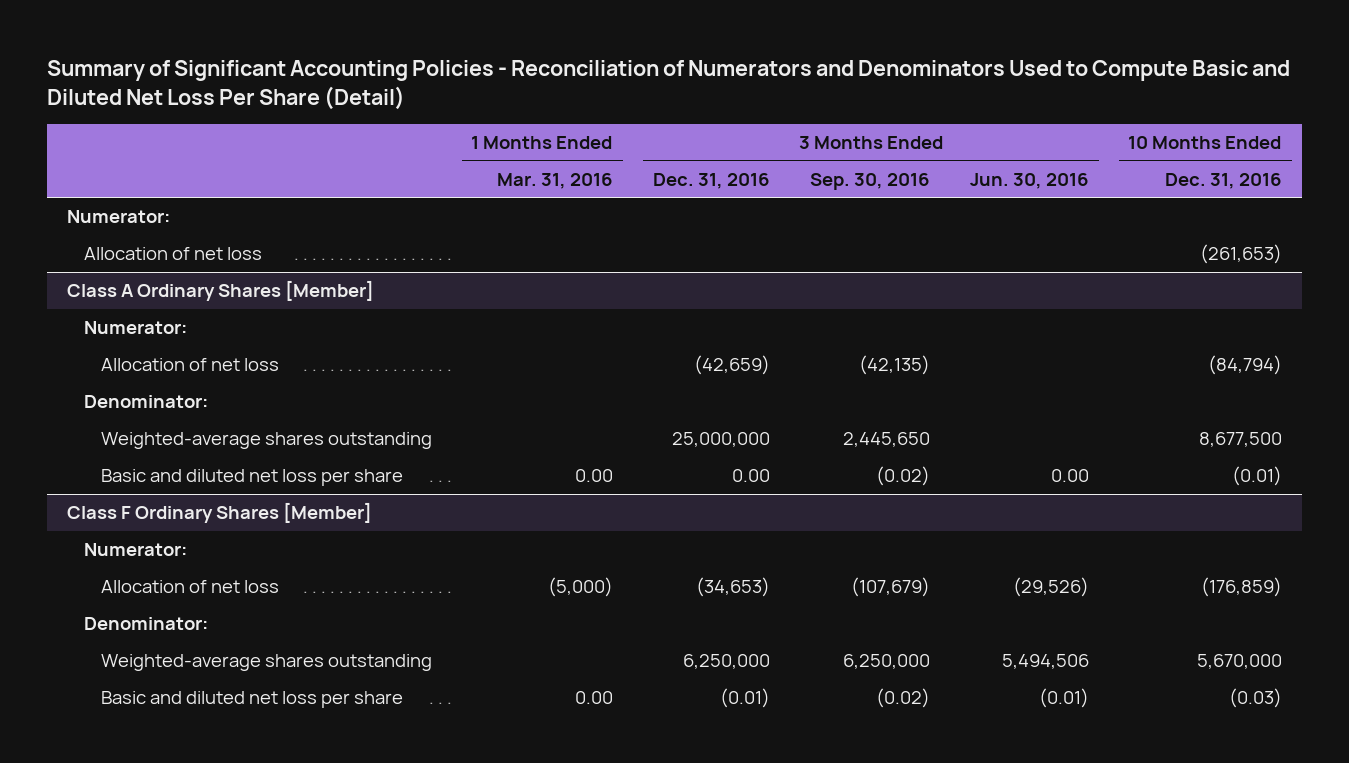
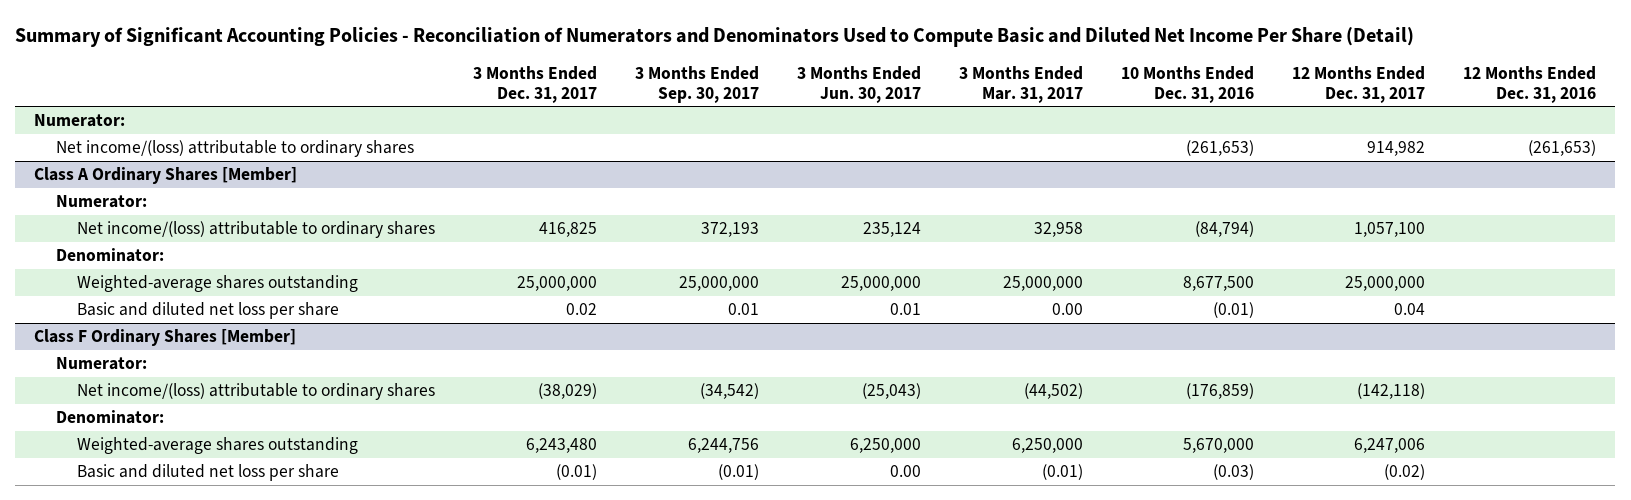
- Summary of Significant Accounting Policies - Reconciliation of Numerators and Denominators Used to Compute Basic and Diluted Net Loss Per Share (Detail)
+ Summary of Significant Accounting Policies - Reconciliation of Numerators and Denominators Used to Compute Basic and Diluted Net Income Per Share (Detail)
- | 1 Months Ended Mar. 31, 2016 | 3 Months Ended Dec. 31, 2016 | 3 Months Ended Sep. 30, 2016 | 3 Months Ended Jun. 30, 2016 | 10 Months Ended Dec. 31, 2016
+ | 3 Months Ended Dec. 31, 2017 | 3 Months Ended Sep. 30, 2017 | 3 Months Ended Jun. 30, 2017 | 3 Months Ended Mar. 31, 2017 | 10 Months Ended Dec. 31, 2016 | 12 Months Ended Dec. 31, 2017 | 12 Months Ended Dec. 31, 2016
- Allocation of net loss | | | | | (261,653)
+ Net income/(loss) attributable to ordinary shares | | | | | (261,653) | 914,982 | (261,653)
@ Class A Ordinary Shares [Member]
- Allocation of net loss | | (42,659) | (42,135) | | (84,794)
+ Net income/(loss) attributable to ordinary shares | 416,825 | 372,193 | 235,124 | 32,958 | (84,794) | 1,057,100 |
@ Class F Ordinary Shares [Member]
- Allocation of net loss | (5,000) | (34,653) | (107,679) | (29,526) | (176,859)
+ Net income/(loss) attributable to ordinary shares | (38,029) | (34,542) | (25,043) | (44,502) | (176,859) | (142,118) |

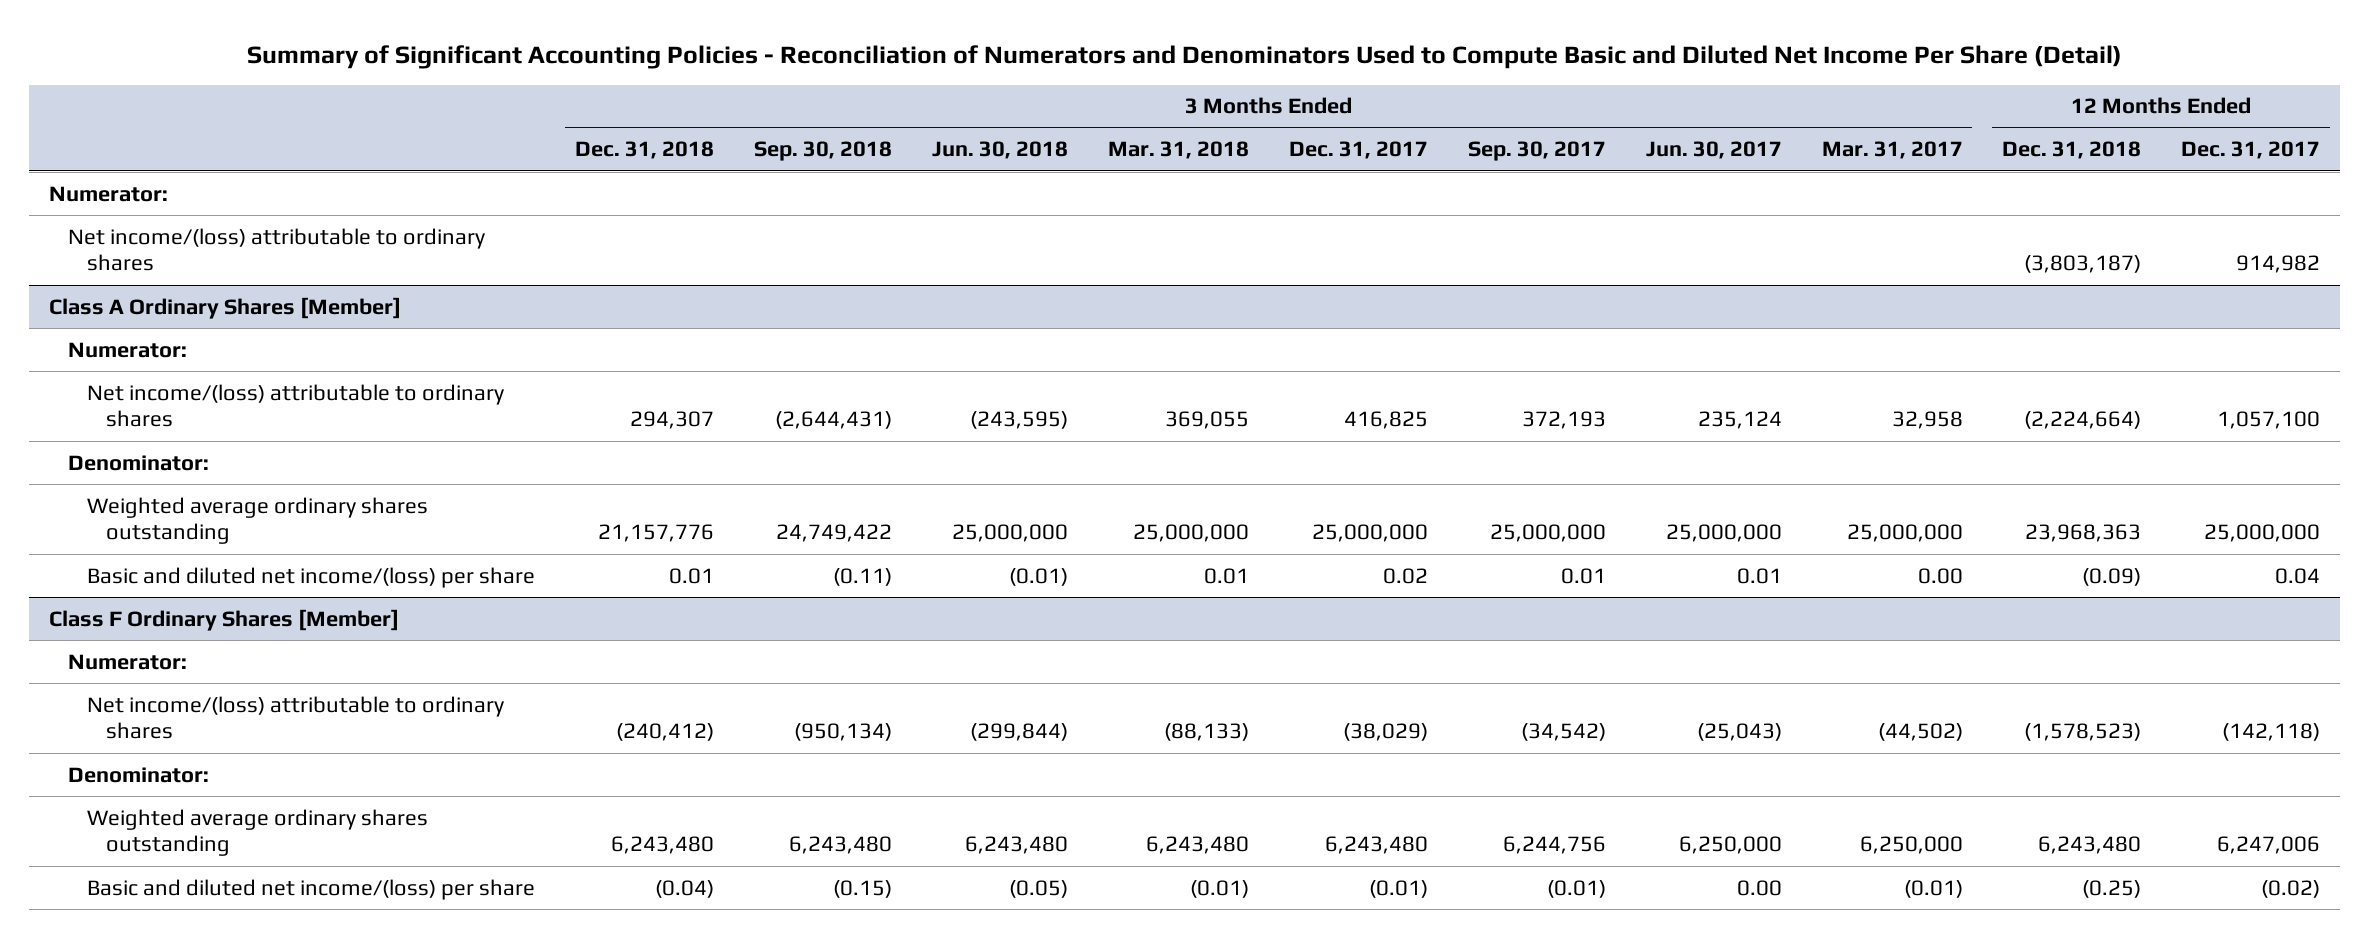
- | 3 Months Ended Dec. 31, 2017 | 3 Months Ended Sep. 30, 2017 | 3 Months Ended Jun. 30, 2017 | 3 Months Ended Mar. 31, 2017 | 10 Months Ended Dec. 31, 2016 | 12 Months Ended Dec. 31, 2017 | 12 Months Ended Dec. 31, 2016
+ | 3 Months Ended Dec. 31, 2018 | 3 Months Ended Sep. 30, 2018 | 3 Months Ended Jun. 30, 2018 | 3 Months Ended Mar. 31, 2018 | 3 Months Ended Dec. 31, 2017 | 3 Months Ended Sep. 30, 2017 | 3 Months Ended Jun. 30, 2017 | 3 Months Ended Mar. 31, 2017 | 12 Months Ended Dec. 31, 2018 | 12 Months Ended Dec. 31, 2017
@ Class A Ordinary Shares [Member]
- Weighted-average shares outstanding | 25,000,000 | 25,000,000 | 25,000,000 | 25,000,000 | 8,677,500 | 25,000,000 |
- Basic and diluted net loss per share | 0.02 | 0.01 | 0.01 | 0.00 | (0.01) | 0.04 |
+ Weighted average ordinary shares outstanding | 21,157,776 | 24,749,422 | 25,000,000 | 25,000,000 | 25,000,000 | 25,000,000 | 25,000,000 | 25,000,000 | 23,968,363 | 25,000,000
+ Basic and diluted net income/(loss) per share | 0.01 | (0.11) | (0.01) | 0.01 | 0.02 | 0.01 | 0.01 | 0.00 | (0.09) | 0.04
@ Class F Ordinary Shares [Member]
- Weighted-average shares outstanding | 6,243,480 | 6,244,756 | 6,250,000 | 6,250,000 | 5,670,000 | 6,247,006 |
- Basic and diluted net loss per share | (0.01) | (0.01) | 0.00 | (0.01) | (0.03) | (0.02) |
+ Weighted average ordinary shares outstanding | 6,243,480 | 6,243,480 | 6,243,480 | 6,243,480 | 6,243,480 | 6,244,756 | 6,250,000 | 6,250,000 | 6,243,480 | 6,247,006
+ Basic and diluted net income/(loss) per share | (0.04) | (0.15) | (0.05) | (0.01) | (0.01) | (0.01) | 0.00 | (0.01) | (0.25) | (0.02)

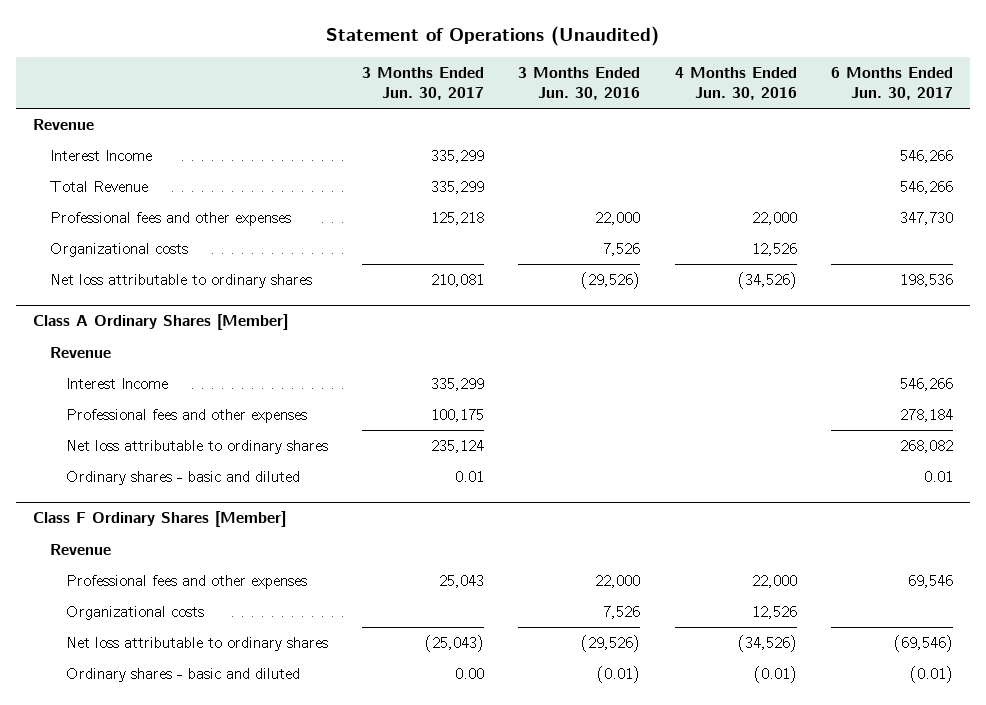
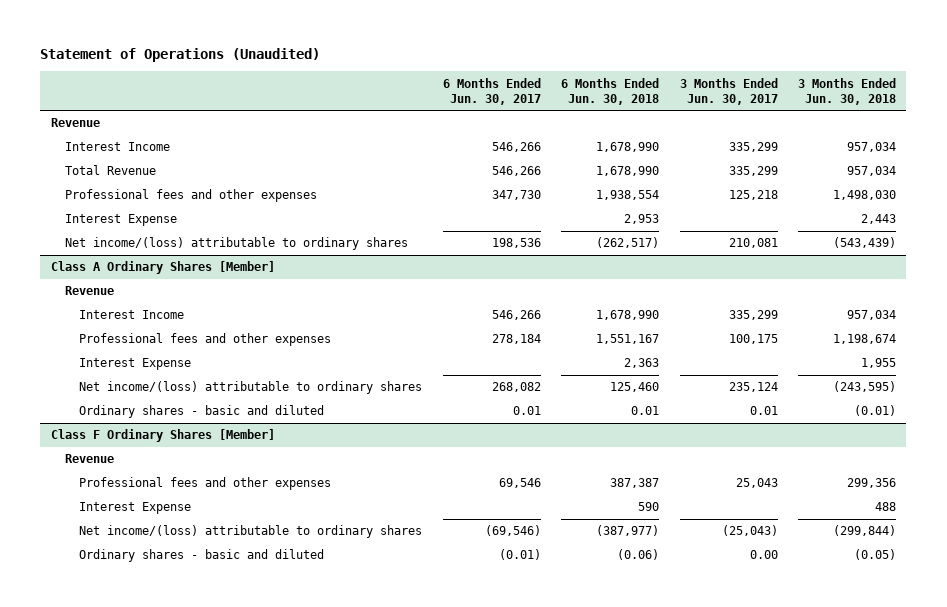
- | 3 Months Ended Jun. 30, 2017 | 3 Months Ended Jun. 30, 2016 | 4 Months Ended Jun. 30, 2016 | 6 Months Ended Jun. 30, 2017
+ | 6 Months Ended Jun. 30, 2017 | 6 Months Ended Jun. 30, 2018 | 3 Months Ended Jun. 30, 2017 | 3 Months Ended Jun. 30, 2018
- Organizational costs | | 7,526 | 12,526 |
- Net loss attributable to ordinary shares | 210,081 | (29,526) | (34,526) | 198,536
+ Interest Expense | | 2,953 | | 2,443
+ Net income/(loss) attributable to ordinary shares | 198,536 | (262,517) | 210,081 | (543,439)
@ Class A Ordinary Shares [Member]
- Net loss attributable to ordinary shares | 235,124 | | | 268,082
+ Interest Expense | | 2,363 | | 1,955
+ Net income/(loss) attributable to ordinary shares | 268,082 | 125,460 | 235,124 | (243,595)
@ Class F Ordinary Shares [Member]
- Organizational costs | | 7,526 | 12,526 |
- Net loss attributable to ordinary shares | (25,043) | (29,526) | (34,526) | (69,546)
+ Interest Expense | | 590 | | 488
+ Net income/(loss) attributable to ordinary shares | (69,546) | (387,977) | (25,043) | (299,844)

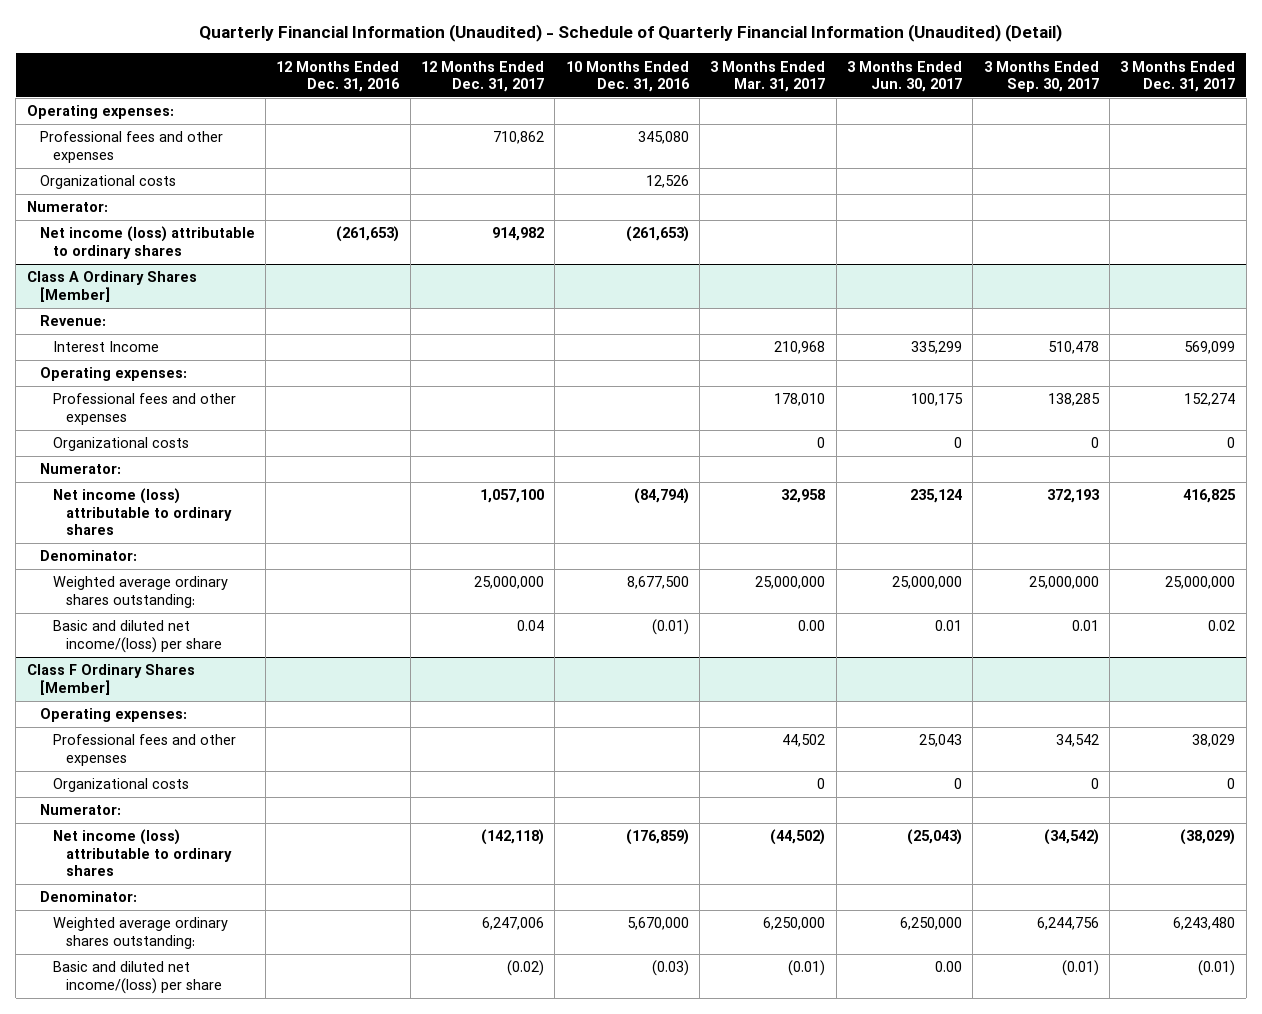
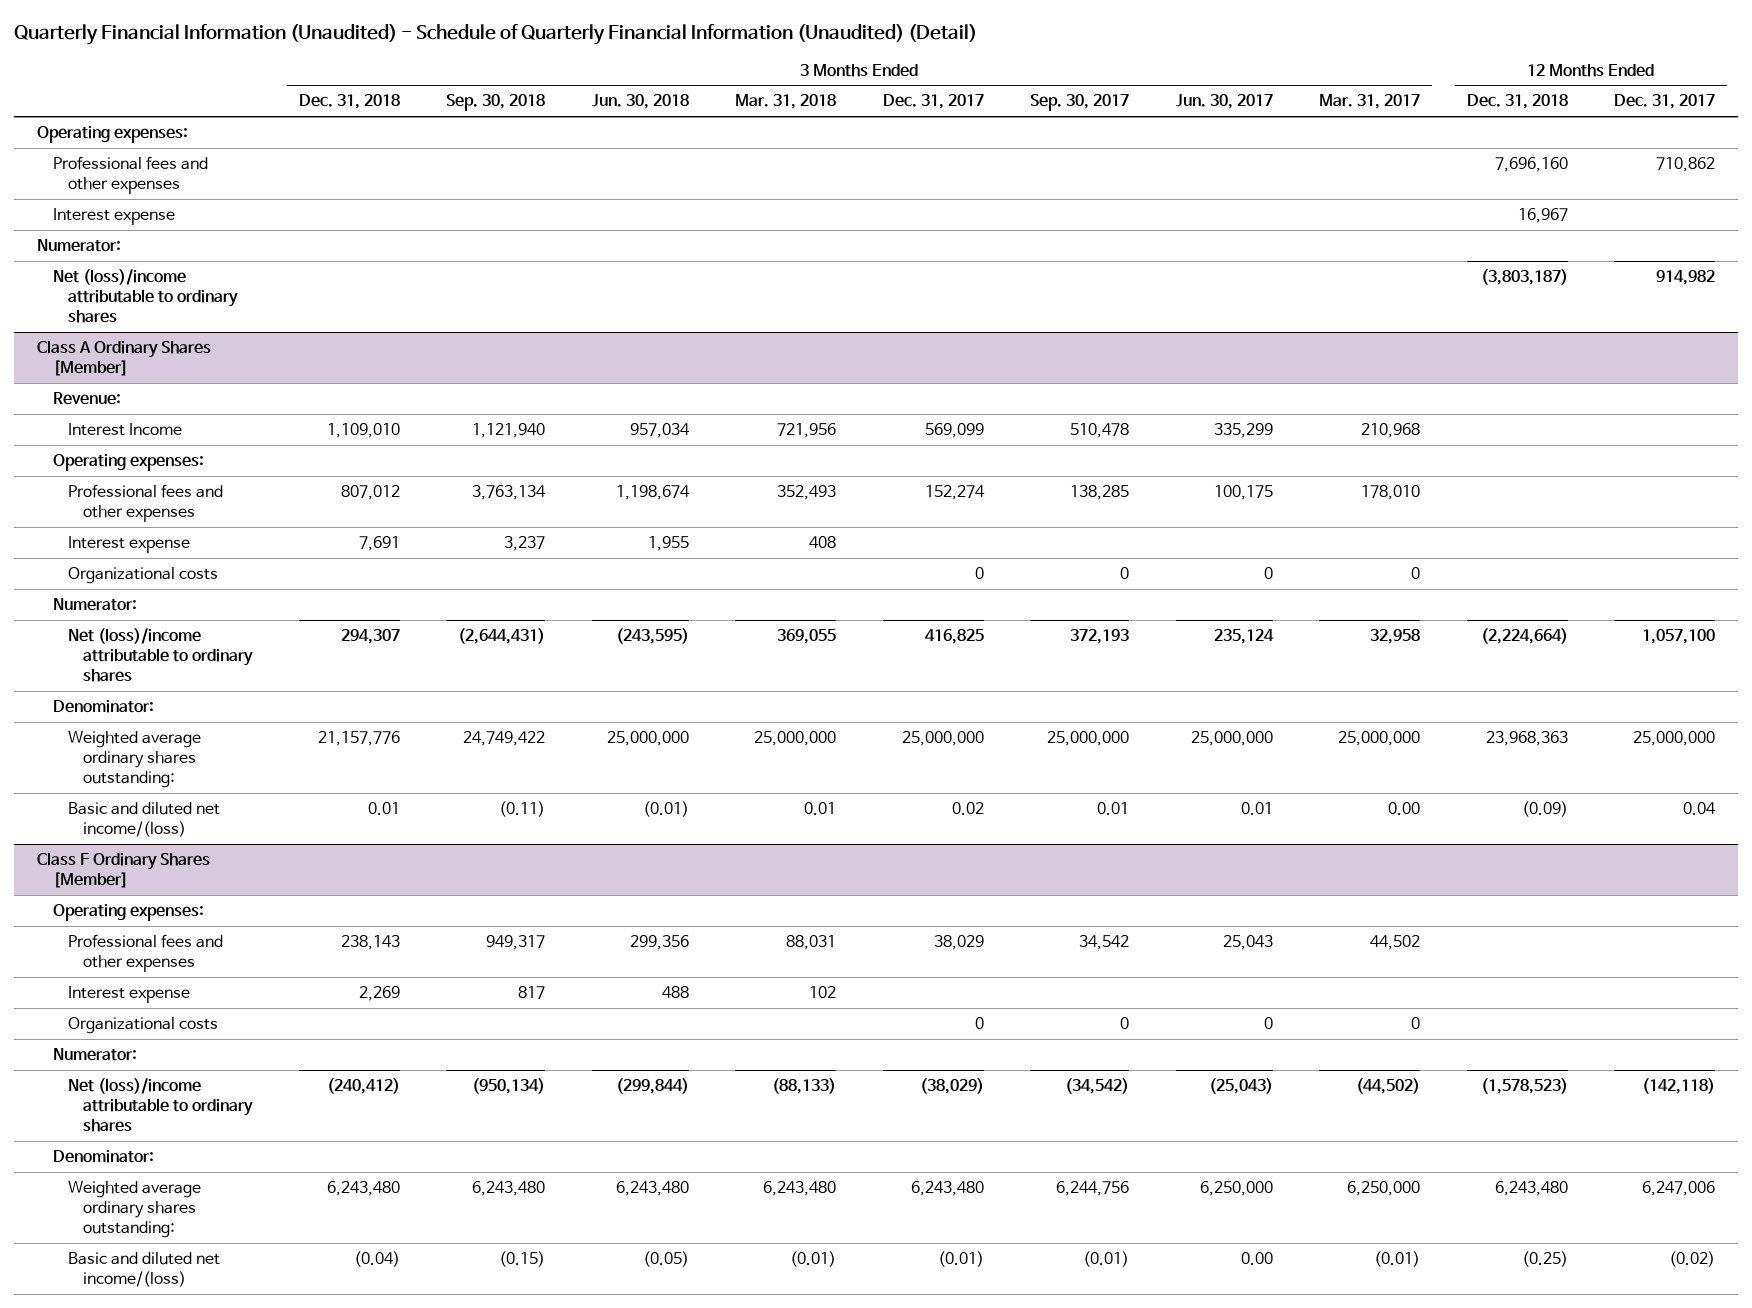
- | 12 Months Ended Dec. 31, 2016 | 12 Months Ended Dec. 31, 2017 | 10 Months Ended Dec. 31, 2016 | 3 Months Ended Mar. 31, 2017 | 3 Months Ended Jun. 30, 2017 | 3 Months Ended Sep. 30, 2017 | 3 Months Ended Dec. 31, 2017
+ | 3 Months Ended Dec. 31, 2018 | 3 Months Ended Sep. 30, 2018 | 3 Months Ended Jun. 30, 2018 | 3 Months Ended Mar. 31, 2018 | 3 Months Ended Dec. 31, 2017 | 3 Months Ended Sep. 30, 2017 | 3 Months Ended Jun. 30, 2017 | 3 Months Ended Mar. 31, 2017 | 12 Months Ended Dec. 31, 2018 | 12 Months Ended Dec. 31, 2017
- Organizational costs | | | 12,526 | | | |
+ Interest expense | | | | | | | | | 16,967 |
- Net income (loss) attributable to ordinary shares | (261,653) | 914,982 | (261,653) | | | |
+ Net (loss)/income attributable to ordinary shares | | | | | | | | | (3,803,187) | 914,982
@ Class A Ordinary Shares [Member]
+ Interest expense | 7,691 | 3,237 | 1,955 | 408 | | | | | |
- Net income (loss) attributable to ordinary shares | | 1,057,100 | (84,794) | 32,958 | 235,124 | 372,193 | 416,825
+ Net (loss)/income attributable to ordinary shares | 294,307 | (2,644,431) | (243,595) | 369,055 | 416,825 | 372,193 | 235,124 | 32,958 | (2,224,664) | 1,057,100
- Basic and diluted net income/(loss) per share | | 0.04 | (0.01) | 0.00 | 0.01 | 0.01 | 0.02
+ Basic and diluted net income/(loss) | 0.01 | (0.11) | (0.01) | 0.01 | 0.02 | 0.01 | 0.01 | 0.00 | (0.09) | 0.04
@ Class F Ordinary Shares [Member]
+ Interest expense | 2,269 | 817 | 488 | 102 | | | | | |
- Net income (loss) attributable to ordinary shares | | (142,118) | (176,859) | (44,502) | (25,043) | (34,542) | (38,029)
+ Net (loss)/income attributable to ordinary shares | (240,412) | (950,134) | (299,844) | (88,133) | (38,029) | (34,542) | (25,043) | (44,502) | (1,578,523) | (142,118)
- Basic and diluted net income/(loss) per share | | (0.02) | (0.03) | (0.01) | 0.00 | (0.01) | (0.01)
+ Basic and diluted net income/(loss) | (0.04) | (0.15) | (0.05) | (0.01) | (0.01) | (0.01) | 0.00 | (0.01) | (0.25) | (0.02)

